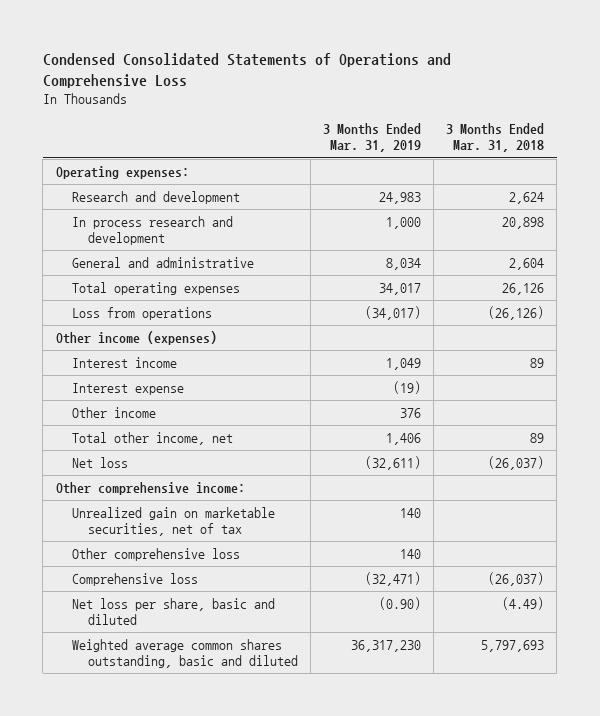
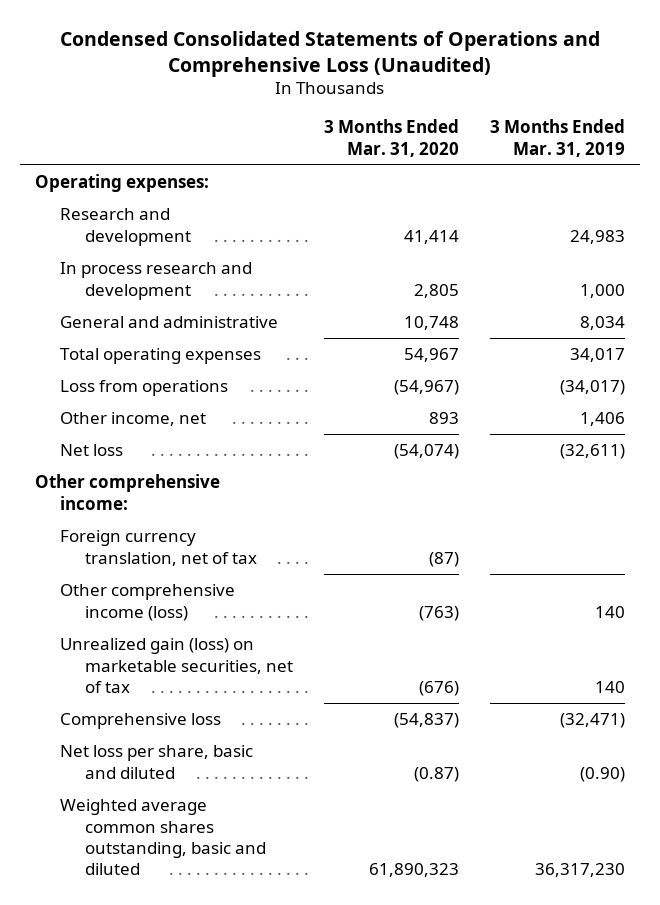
- Condensed Consolidated Statements of Operations and Comprehensive Loss
+ Condensed Consolidated Statements of Operations and Comprehensive Loss (Unaudited)
- | 3 Months Ended Mar. 31, 2019 | 3 Months Ended Mar. 31, 2018
+ | 3 Months Ended Mar. 31, 2020 | 3 Months Ended Mar. 31, 2019
- Other income (expenses)
- Interest income | 1,049 | 89
- Interest expense | (19) |
- Other income | 376 |
- Total other income, net | 1,406 | 89
+ Other income, net | 893 | 1,406
- Unrealized gain on marketable securities, net of tax | 140 |
- Other comprehensive loss | 140 |
+ Foreign currency translation, net of tax | (87) |
+ Other comprehensive income (loss) | (763) | 140
+ Unrealized gain (loss) on marketable securities, net of tax | (676) | 140

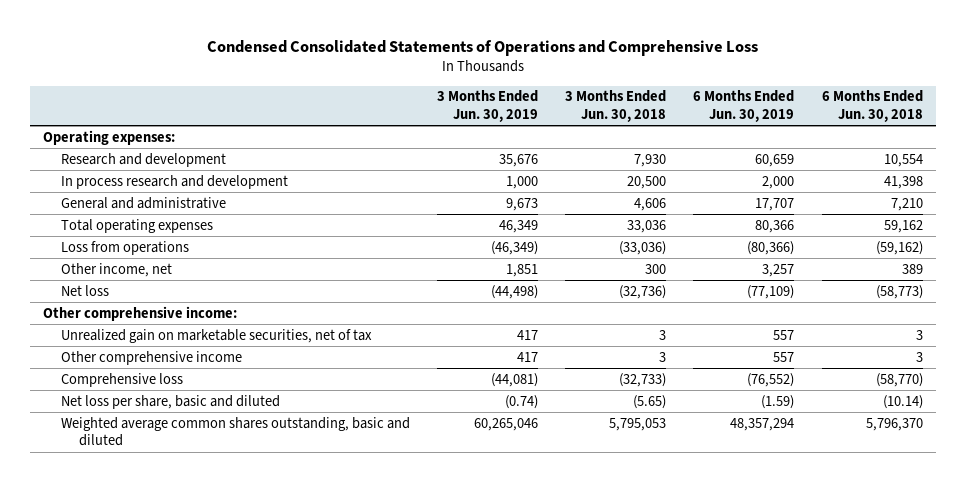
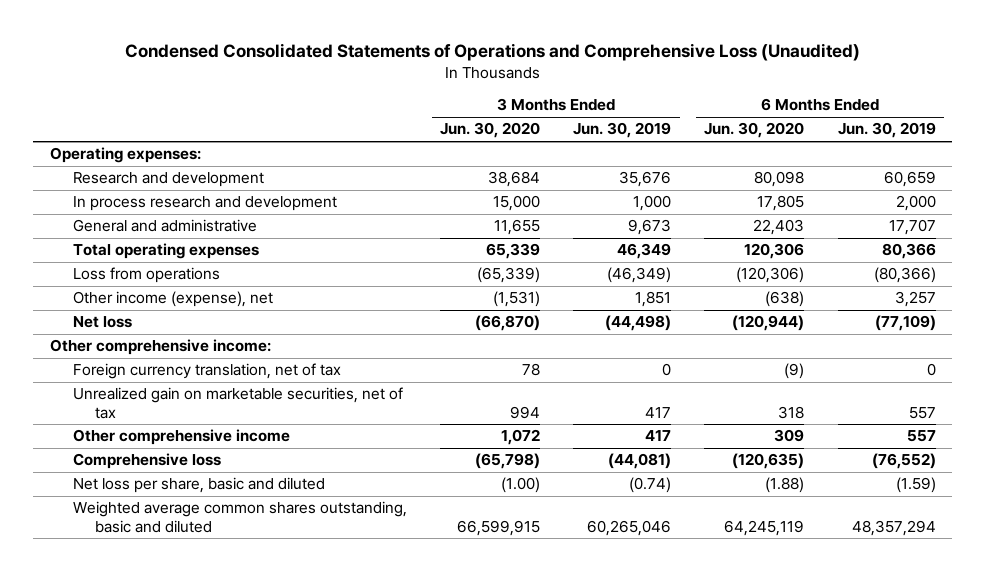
- Condensed Consolidated Statements of Operations and Comprehensive Loss
+ Condensed Consolidated Statements of Operations and Comprehensive Loss (Unaudited)
- | 3 Months Ended Jun. 30, 2019 | 3 Months Ended Jun. 30, 2018 | 6 Months Ended Jun. 30, 2019 | 6 Months Ended Jun. 30, 2018
+ | 3 Months Ended Jun. 30, 2020 | 3 Months Ended Jun. 30, 2019 | 6 Months Ended Jun. 30, 2020 | 6 Months Ended Jun. 30, 2019
- Other income, net | 1,851 | 300 | 3,257 | 389
+ Other income (expense), net | (1,531) | 1,851 | (638) | 3,257
+ Foreign currency translation, net of tax | 78 | 0 | (9) | 0

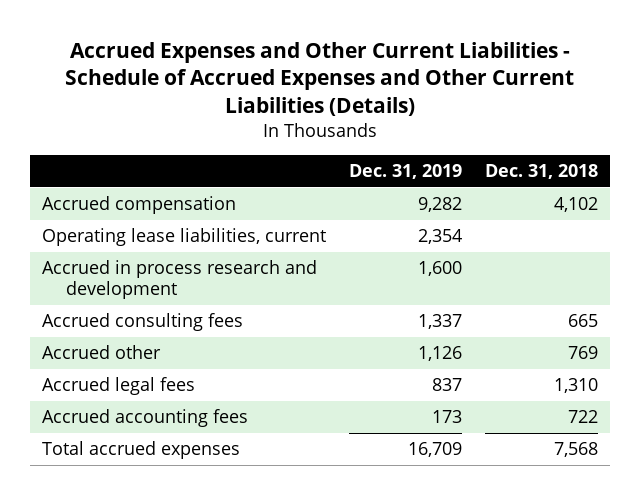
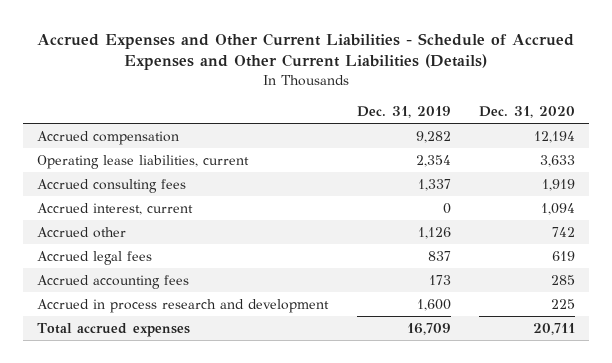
- | Dec. 31, 2019 | Dec. 31, 2018
+ | Dec. 31, 2019 | Dec. 31, 2020
+ Accrued interest, current | 0 | 1,094
moved down: Accrued in process research and development | 1,600 | 225

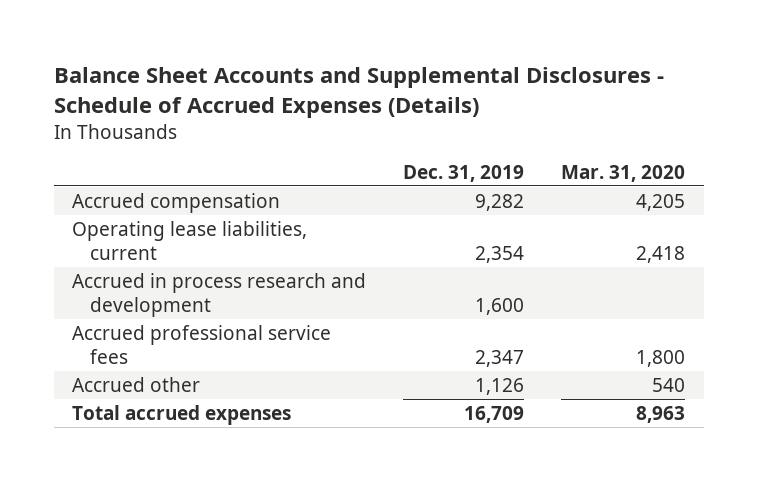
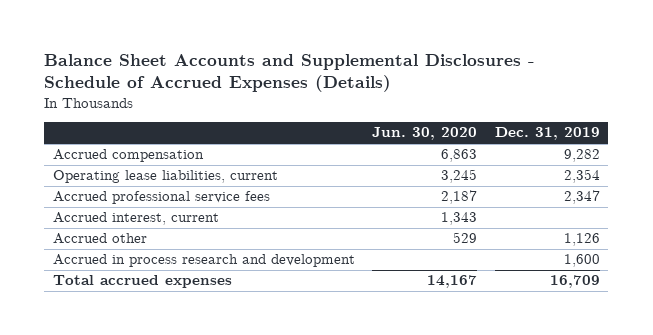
- | Dec. 31, 2019 | Mar. 31, 2020
+ | Jun. 30, 2020 | Dec. 31, 2019
+ Accrued interest, current | 1,343 |
moved down: Accrued in process research and development | | 1,600

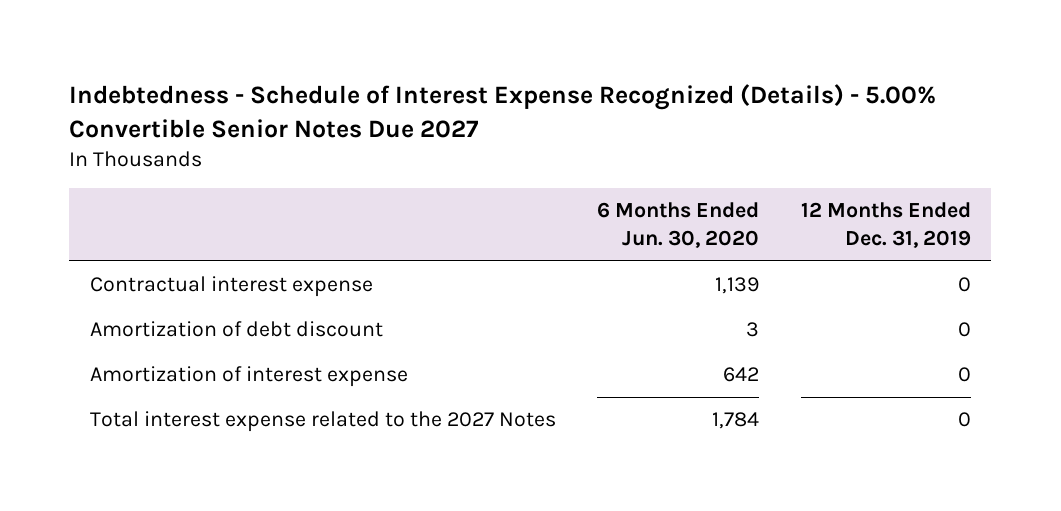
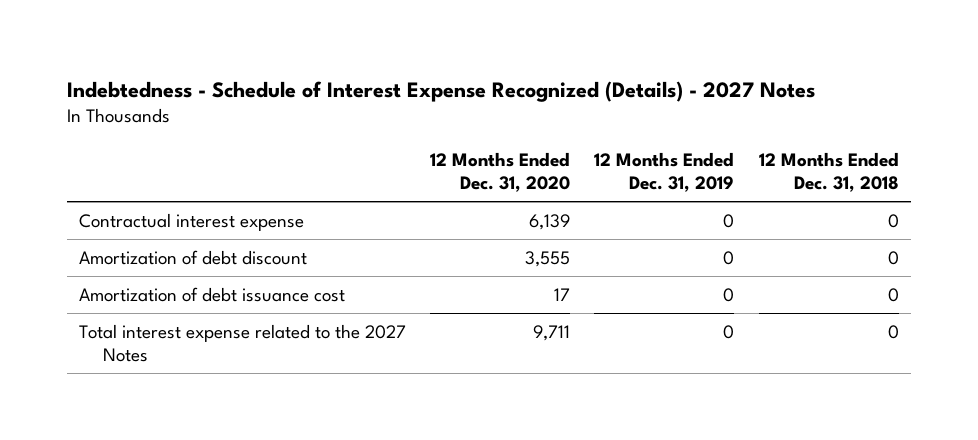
- Indebtedness - Schedule of Interest Expense Recognized (Details) - 5.00% Convertible Senior Notes Due 2027
+ Indebtedness - Schedule of Interest Expense Recognized (Details) - 2027 Notes
- | 6 Months Ended Jun. 30, 2020 | 12 Months Ended Dec. 31, 2019
+ | 12 Months Ended Dec. 31, 2020 | 12 Months Ended Dec. 31, 2019 | 12 Months Ended Dec. 31, 2018
- Amortization of interest expense | 642 | 0
+ Amortization of debt issuance cost | 17 | 0 | 0

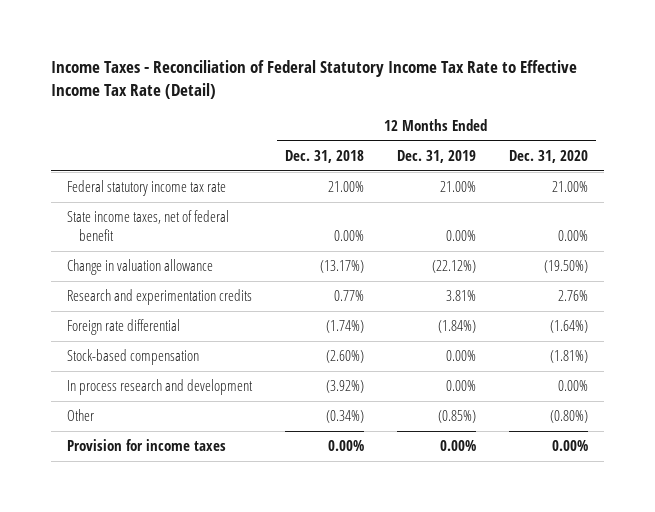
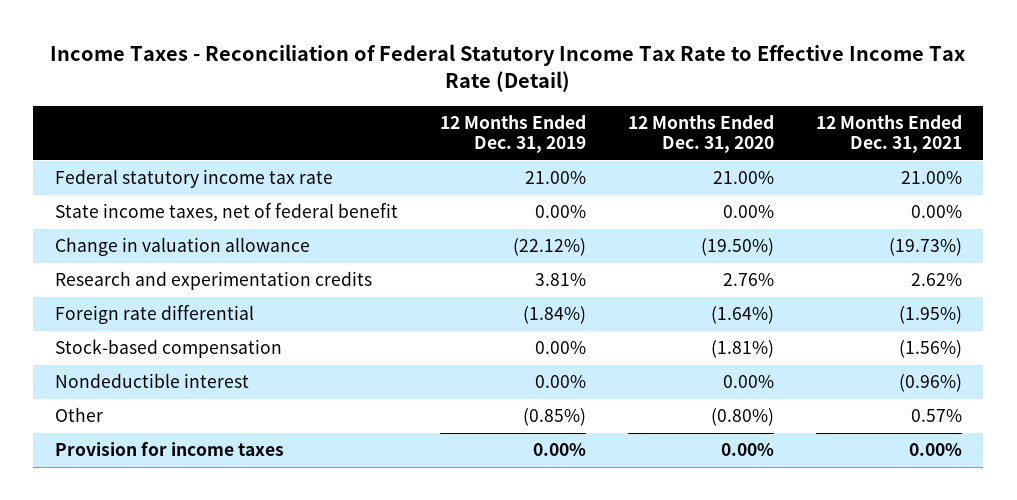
- | 12 Months Ended Dec. 31, 2018 | 12 Months Ended Dec. 31, 2019 | 12 Months Ended Dec. 31, 2020
+ | 12 Months Ended Dec. 31, 2019 | 12 Months Ended Dec. 31, 2020 | 12 Months Ended Dec. 31, 2021
- In process research and development | (3.92%) | 0.00% | 0.00%
+ Nondeductible interest | 0.00% | 0.00% | (0.96%)

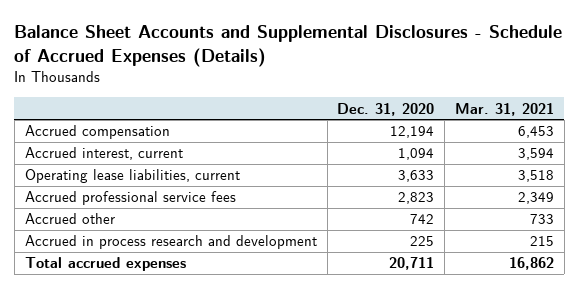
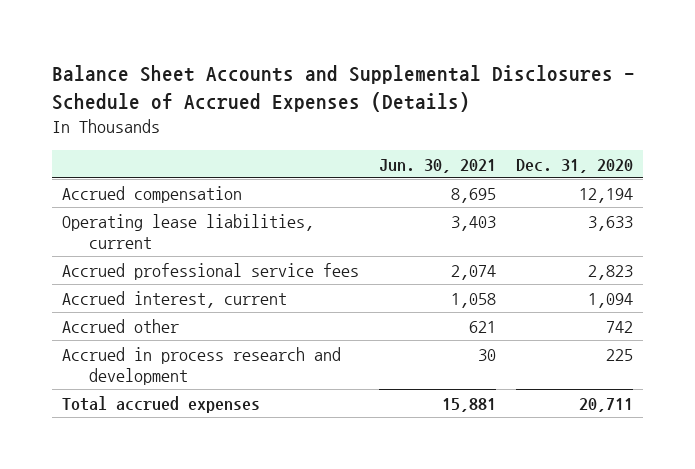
- | Dec. 31, 2020 | Mar. 31, 2021
+ | Jun. 30, 2021 | Dec. 31, 2020
moved down: Accrued interest, current | 1,058 | 1,094

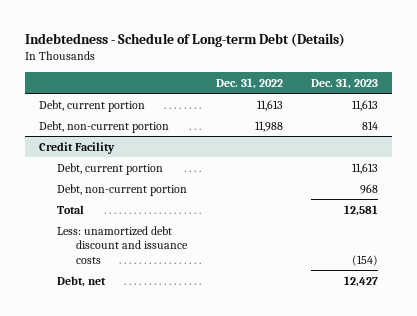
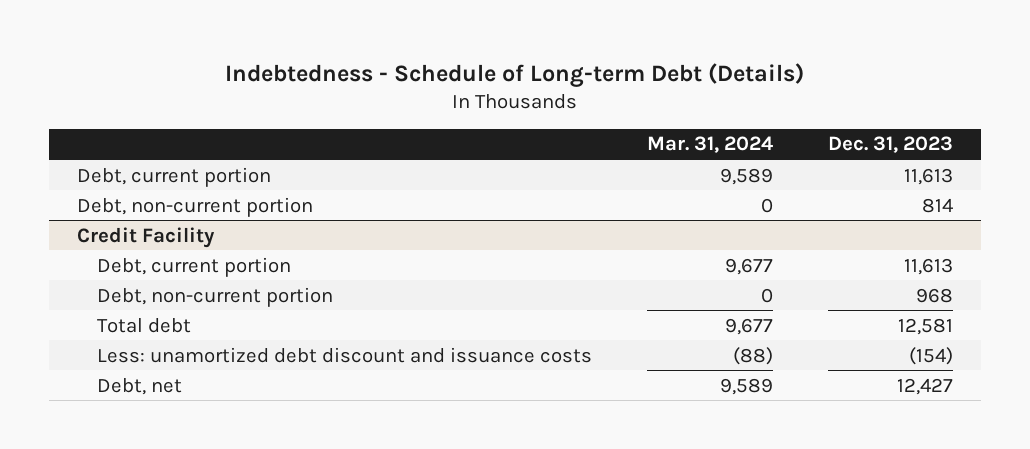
- | Dec. 31, 2022 | Dec. 31, 2023
+ | Mar. 31, 2024 | Dec. 31, 2023
@ Credit Facility
- Total | | 12,581
+ Total debt | 9,677 | 12,581

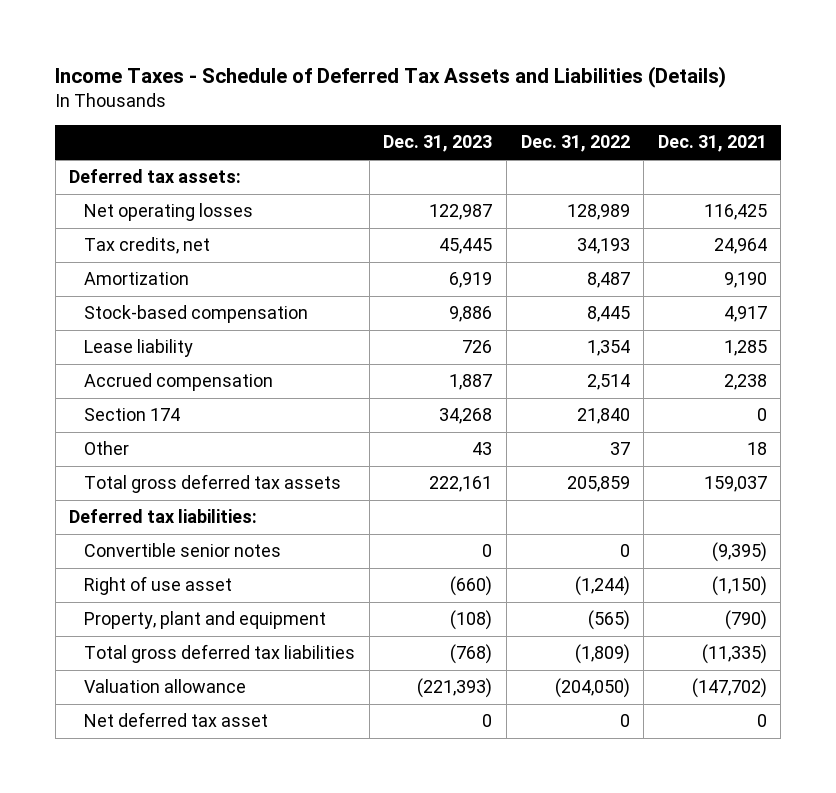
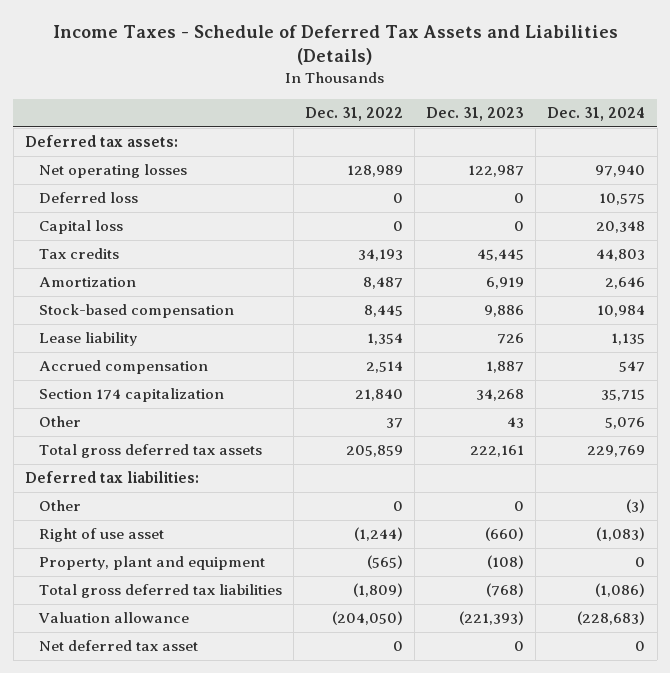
- | Dec. 31, 2023 | Dec. 31, 2022 | Dec. 31, 2021
+ | Dec. 31, 2022 | Dec. 31, 2023 | Dec. 31, 2024
- Tax credits, net | 45,445 | 34,193 | 24,964
+ Deferred loss | 0 | 0 | 10,575
+ Capital loss | 0 | 0 | 20,348
+ Tax credits | 34,193 | 45,445 | 44,803
- Section 174 | 34,268 | 21,840 | 0
+ Section 174 capitalization | 21,840 | 34,268 | 35,715
- Convertible senior notes | 0 | 0 | (9,395)
+ Other | 0 | 0 | (3)

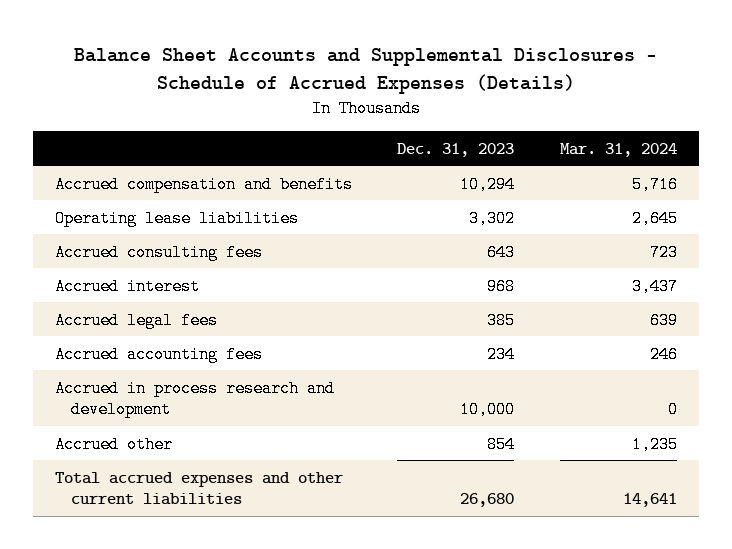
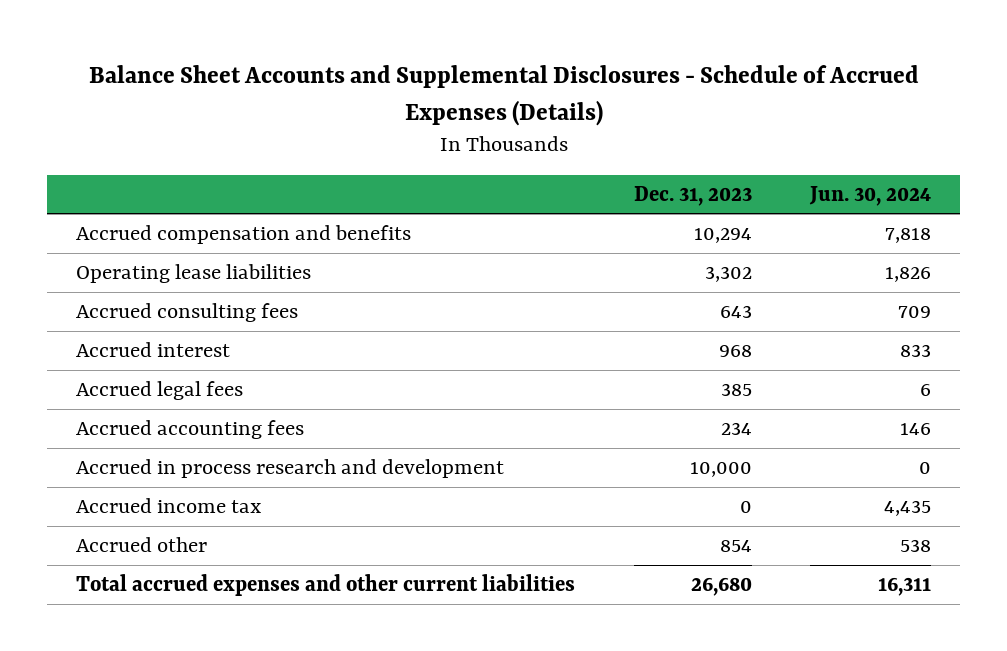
- | Dec. 31, 2023 | Mar. 31, 2024
+ | Dec. 31, 2023 | Jun. 30, 2024
+ Accrued income tax | 0 | 4,435

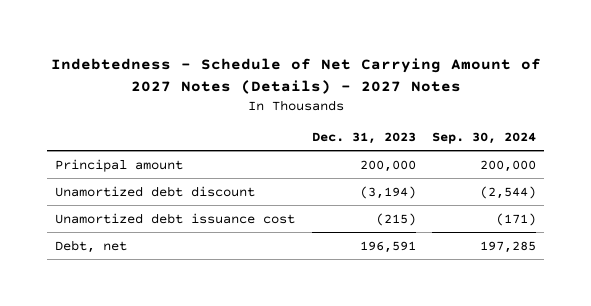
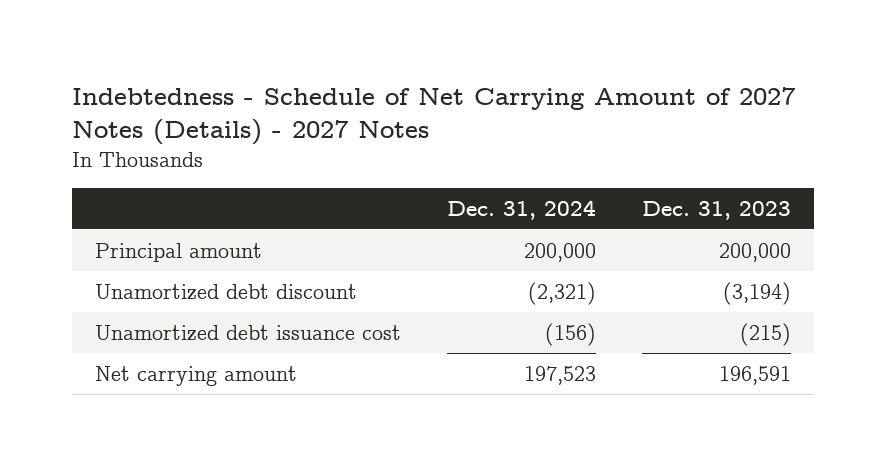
- | Dec. 31, 2023 | Sep. 30, 2024
+ | Dec. 31, 2024 | Dec. 31, 2023
- Debt, net | 196,591 | 197,285
+ Net carrying amount | 197,523 | 196,591

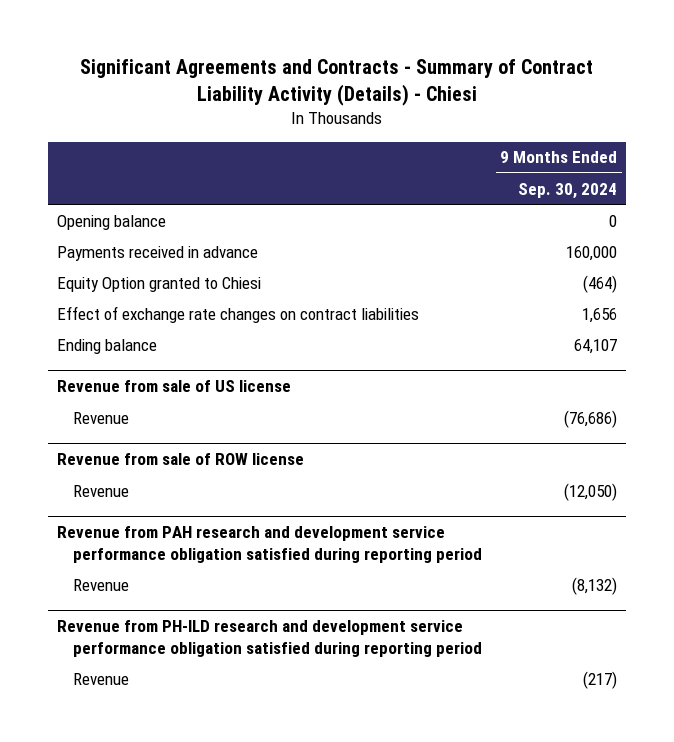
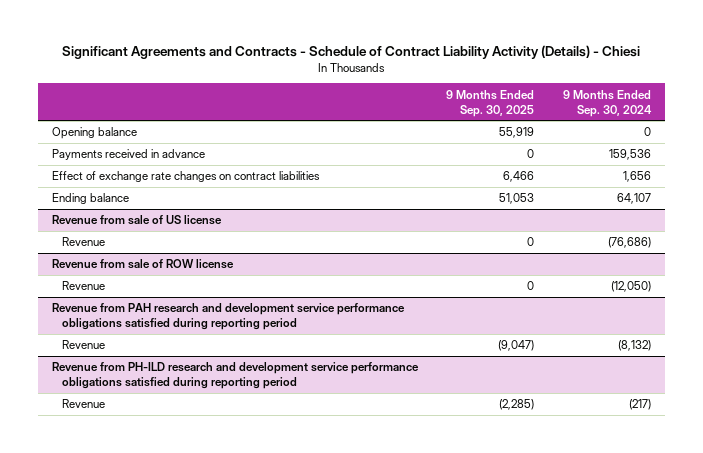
- Significant Agreements and Contracts - Summary of Contract Liability Activity (Details) - Chiesi
+ Significant Agreements and Contracts - Schedule of Contract Liability Activity (Details) - Chiesi
- | 9 Months Ended Sep. 30, 2024
+ | 9 Months Ended Sep. 30, 2025 | 9 Months Ended Sep. 30, 2024
- Payments received in advance | 160,000
- Equity Option granted to Chiesi | (464)
+ Payments received in advance | 0 | 159,536
- Revenue from PAH research and development service performance obligation satisfied during reporting period
+ Revenue from PAH research and development service performance obligations satisfied during reporting period
- Revenue from PH-ILD research and development service performance obligation satisfied during reporting period
+ Revenue from PH-ILD research and development service performance obligations satisfied during reporting period

